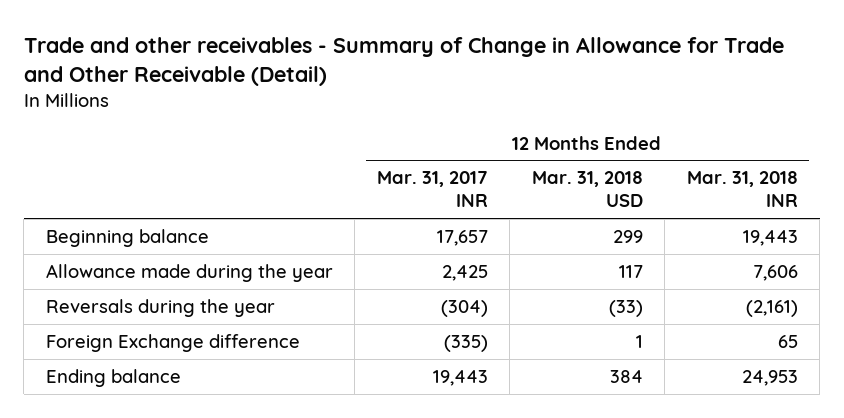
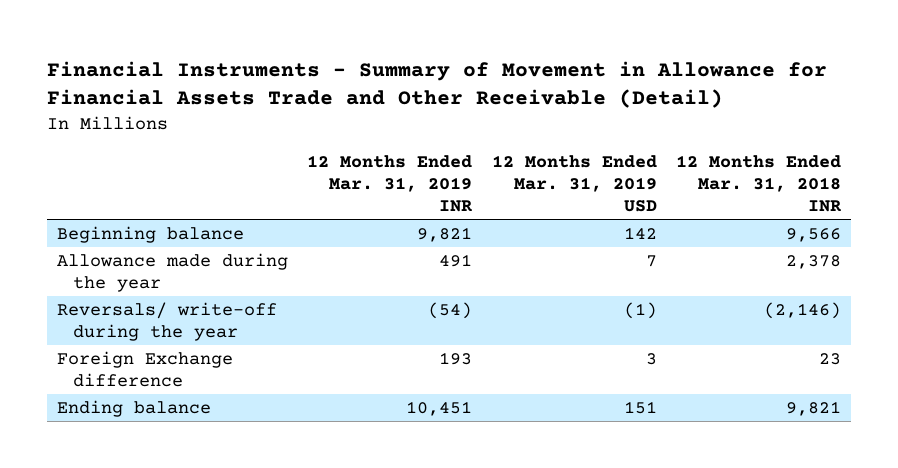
- Trade and other receivables - Summary of Change in Allowance for Trade and Other Receivable (Detail)
+ Financial Instruments - Summary of Movement in Allowance for Financial Assets Trade and Other Receivable (Detail)
- | 12 Months Ended Mar. 31, 2017 INR | 12 Months Ended Mar. 31, 2018 USD | 12 Months Ended Mar. 31, 2018 INR
+ | 12 Months Ended Mar. 31, 2019 INR | 12 Months Ended Mar. 31, 2019 USD | 12 Months Ended Mar. 31, 2018 INR
- Beginning balance | 17,657 | 299 | 19,443
- Allowance made during the year | 2,425 | 117 | 7,606
- Reversals during the year | (304) | (33) | (2,161)
- Foreign Exchange difference | (335) | 1 | 65
- Ending balance | 19,443 | 384 | 24,953
+ Beginning balance | 9,821 | 142 | 9,566
+ Allowance made during the year | 491 | 7 | 2,378
+ Reversals/ write-off during the year | (54) | (1) | (2,146)
+ Foreign Exchange difference | 193 | 3 | 23
+ Ending balance | 10,451 | 151 | 9,821

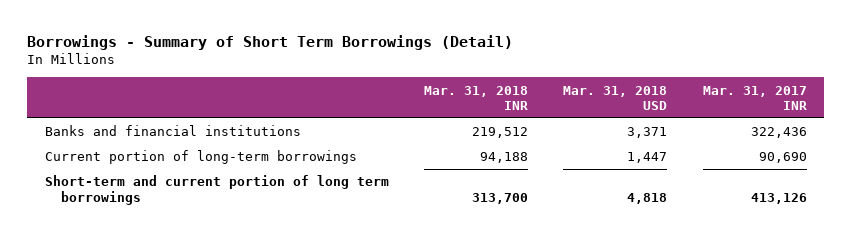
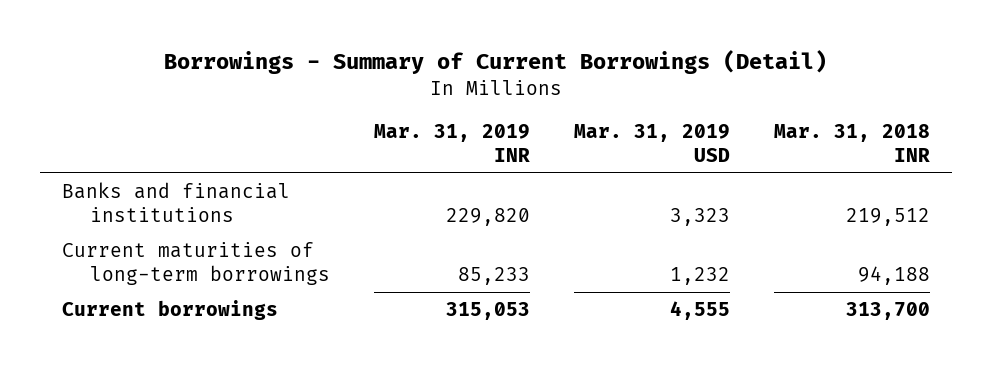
- Borrowings - Summary of Short Term Borrowings (Detail)
+ Borrowings - Summary of Current Borrowings (Detail)
- | Mar. 31, 2018 INR | Mar. 31, 2018 USD | Mar. 31, 2017 INR
+ | Mar. 31, 2019 INR | Mar. 31, 2019 USD | Mar. 31, 2018 INR
- Current portion of long-term borrowings | 94,188 | 1,447 | 90,690
- Short-term and current portion of long term borrowings | 313,700 | 4,818 | 413,126
+ Current maturities of long-term borrowings | 85,233 | 1,232 | 94,188
+ Current borrowings | 315,053 | 4,555 | 313,700

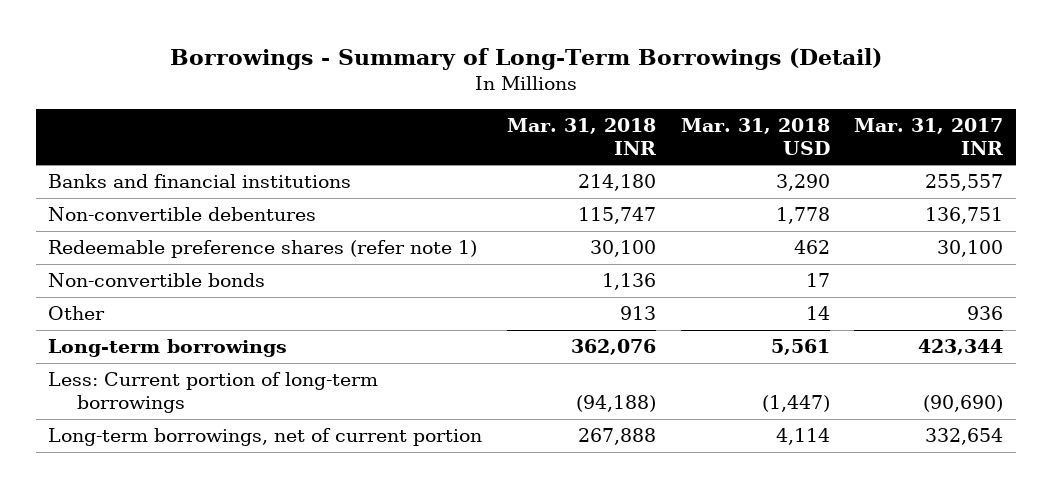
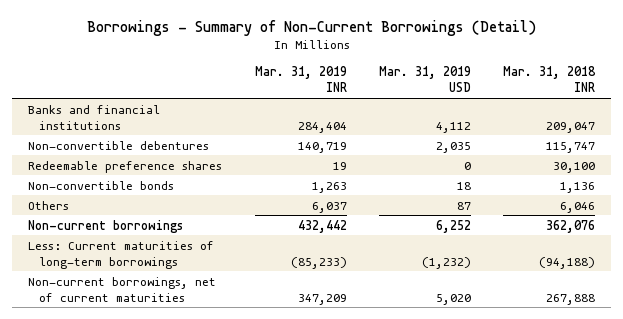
- Borrowings - Summary of Long-Term Borrowings (Detail)
+ Borrowings - Summary of Non-Current Borrowings (Detail)
- | Mar. 31, 2018 INR | Mar. 31, 2018 USD | Mar. 31, 2017 INR
+ | Mar. 31, 2019 INR | Mar. 31, 2019 USD | Mar. 31, 2018 INR
- Banks and financial institutions | 214,180 | 3,290 | 255,557
+ Banks and financial institutions | 284,404 | 4,112 | 209,047
- Redeemable preference shares (refer note 1) | 30,100 | 462 | 30,100
+ Redeemable preference shares | 19 | 0 | 30,100
- Other | 913 | 14 | 936
- Long-term borrowings | 362,076 | 5,561 | 423,344
- Less: Current portion of long-term borrowings | (94,188) | (1,447) | (90,690)
- Long-term borrowings, net of current portion | 267,888 | 4,114 | 332,654
+ Others | 6,037 | 87 | 6,046
+ Non-current borrowings | 432,442 | 6,252 | 362,076
+ Less: Current maturities of long-term borrowings | (85,233) | (1,232) | (94,188)
+ Non-current borrowings, net of current maturities | 347,209 | 5,020 | 267,888

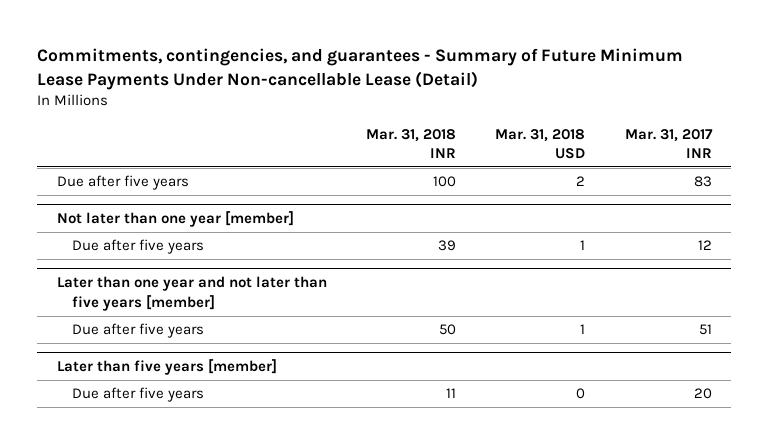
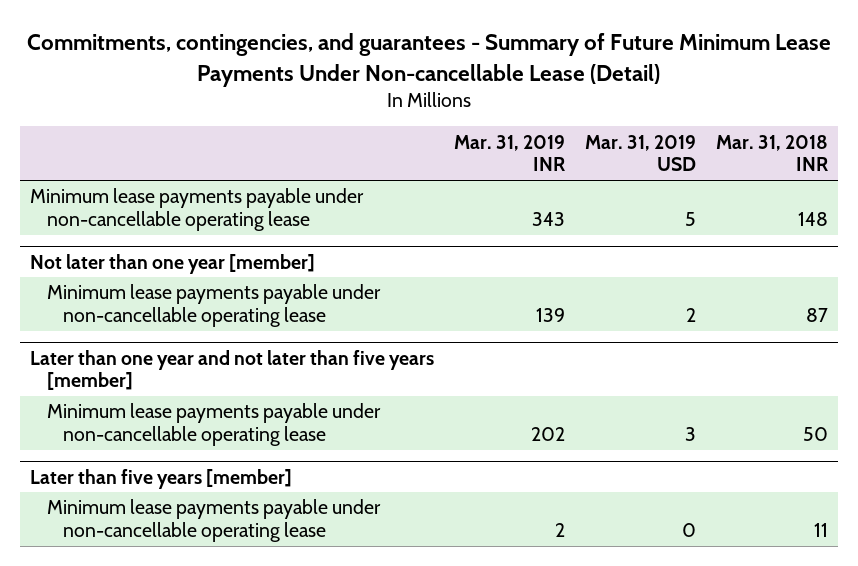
- | Mar. 31, 2018 INR | Mar. 31, 2018 USD | Mar. 31, 2017 INR
+ | Mar. 31, 2019 INR | Mar. 31, 2019 USD | Mar. 31, 2018 INR
- Due after five years | 100 | 2 | 83
+ Minimum lease payments payable under non-cancellable operating lease | 343 | 5 | 148
@ Not later than one year [member]
- Due after five years | 39 | 1 | 12
+ Minimum lease payments payable under non-cancellable operating lease | 139 | 2 | 87
@ Later than one year and not later than five years [member]
- Due after five years | 50 | 1 | 51
+ Minimum lease payments payable under non-cancellable operating lease | 202 | 3 | 50
@ Later than five years [member]
- Due after five years | 11 | 0 | 20
+ Minimum lease payments payable under non-cancellable operating lease | 2 | 0 | 11

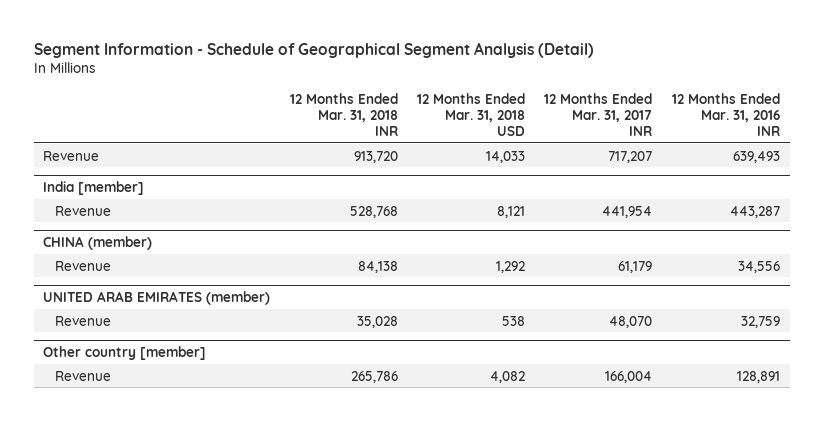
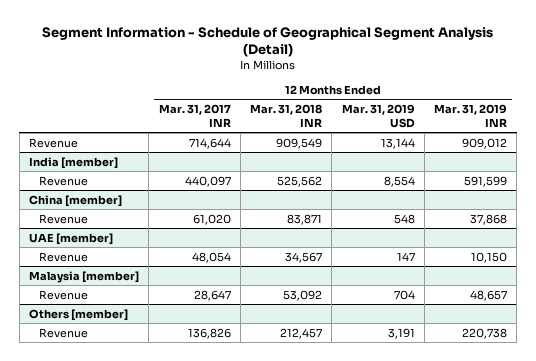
- | 12 Months Ended Mar. 31, 2018 INR | 12 Months Ended Mar. 31, 2018 USD | 12 Months Ended Mar. 31, 2017 INR | 12 Months Ended Mar. 31, 2016 INR
+ | 12 Months Ended Mar. 31, 2017 INR | 12 Months Ended Mar. 31, 2018 INR | 12 Months Ended Mar. 31, 2019 USD | 12 Months Ended Mar. 31, 2019 INR
- Revenue | 913,720 | 14,033 | 717,207 | 639,493
+ Revenue | 714,644 | 909,549 | 13,144 | 909,012
@ India [member]
- Revenue | 528,768 | 8,121 | 441,954 | 443,287
- CHINA (member)
- Revenue | 84,138 | 1,292 | 61,179 | 34,556
- UNITED ARAB EMIRATES (member)
- Revenue | 35,028 | 538 | 48,070 | 32,759
- Other country [member]
- Revenue | 265,786 | 4,082 | 166,004 | 128,891
@ India [member]
+ Revenue | 440,097 | 525,562 | 8,554 | 591,599
+ China [member]
+ Revenue | 61,020 | 83,871 | 548 | 37,868
+ UAE [member]
+ Revenue | 48,054 | 34,567 | 147 | 10,150
+ Malaysia [member]
+ Revenue | 28,647 | 53,092 | 704 | 48,657
+ Others [member]
+ Revenue | 136,826 | 212,457 | 3,191 | 220,738

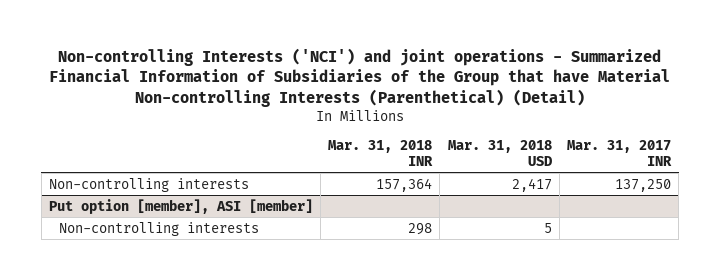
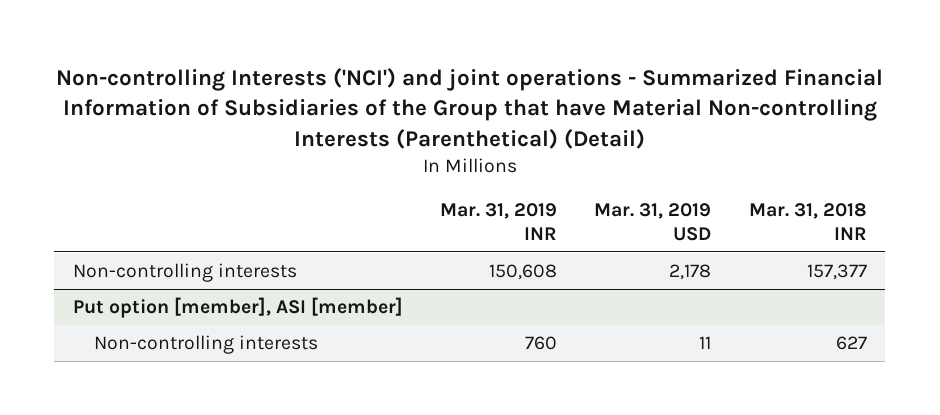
- | Mar. 31, 2018 INR | Mar. 31, 2018 USD | Mar. 31, 2017 INR
+ | Mar. 31, 2019 INR | Mar. 31, 2019 USD | Mar. 31, 2018 INR
- Non-controlling interests | 157,364 | 2,417 | 137,250
+ Non-controlling interests | 150,608 | 2,178 | 157,377
@ Put option [member], ASI [member]
- Non-controlling interests | 298 | 5 |
+ Non-controlling interests | 760 | 11 | 627

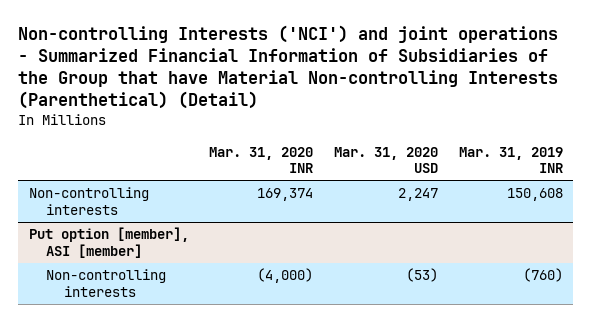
- | Mar. 31, 2019 INR | Mar. 31, 2019 USD | Mar. 31, 2018 INR
+ | Mar. 31, 2020 INR | Mar. 31, 2020 USD | Mar. 31, 2019 INR
@ Put option [member], ASI [member]
- Non-controlling interests | 760 | 11 | 627
+ Non-controlling interests | (4,000) | (53) | (760)

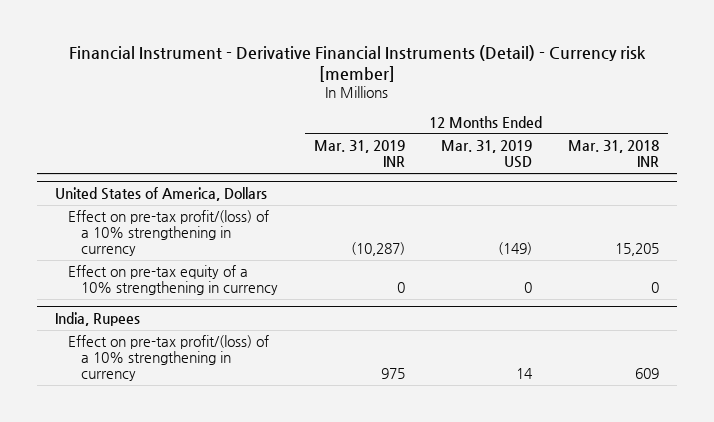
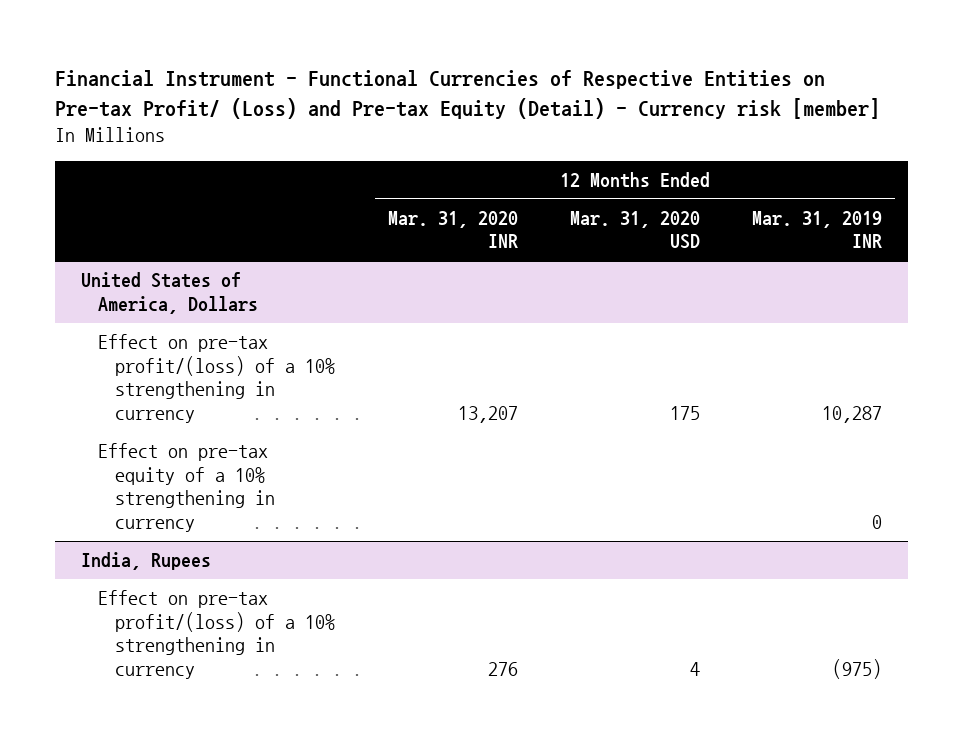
- Financial Instrument - Derivative Financial Instruments (Detail) - Currency risk [member]
+ Financial Instrument - Functional Currencies of Respective Entities on Pre-tax Profit/ (Loss) and Pre-tax Equity (Detail) - Currency risk [member]
- | 12 Months Ended Mar. 31, 2019 INR | 12 Months Ended Mar. 31, 2019 USD | 12 Months Ended Mar. 31, 2018 INR
+ | 12 Months Ended Mar. 31, 2020 INR | 12 Months Ended Mar. 31, 2020 USD | 12 Months Ended Mar. 31, 2019 INR
@ United States of America, Dollars
- Effect on pre-tax profit/(loss) of a 10% strengthening in currency | (10,287) | (149) | 15,205
+ Effect on pre-tax profit/(loss) of a 10% strengthening in currency | 13,207 | 175 | 10,287
@ India, Rupees
- Effect on pre-tax profit/(loss) of a 10% strengthening in currency | 975 | 14 | 609
+ Effect on pre-tax profit/(loss) of a 10% strengthening in currency | 276 | 4 | (975)

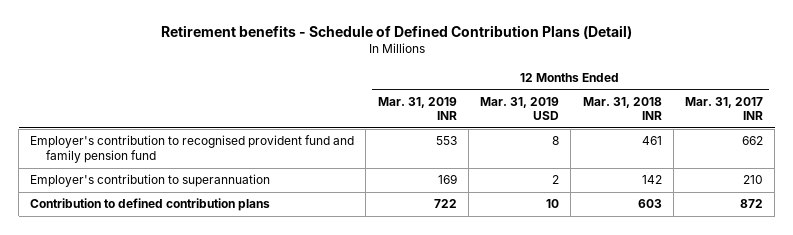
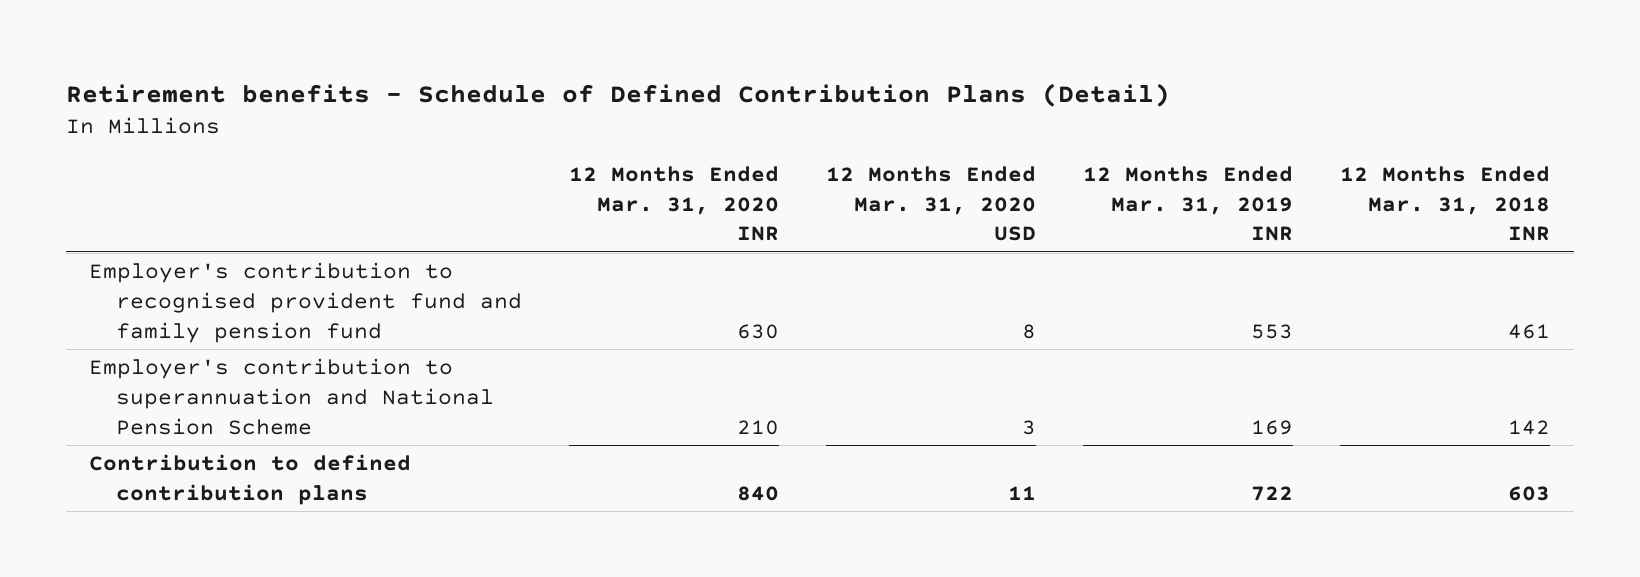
- | 12 Months Ended Mar. 31, 2019 INR | 12 Months Ended Mar. 31, 2019 USD | 12 Months Ended Mar. 31, 2018 INR | 12 Months Ended Mar. 31, 2017 INR
+ | 12 Months Ended Mar. 31, 2020 INR | 12 Months Ended Mar. 31, 2020 USD | 12 Months Ended Mar. 31, 2019 INR | 12 Months Ended Mar. 31, 2018 INR
- Employer's contribution to superannuation | 169 | 2 | 142 | 210
+ Employer's contribution to superannuation and National Pension Scheme | 210 | 3 | 169 | 142

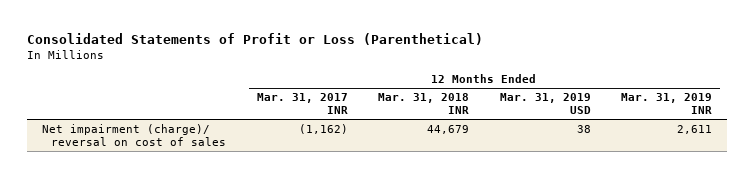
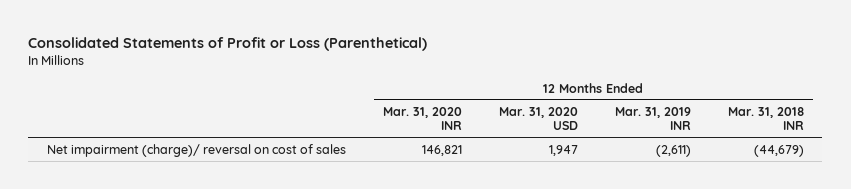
- | 12 Months Ended Mar. 31, 2017 INR | 12 Months Ended Mar. 31, 2018 INR | 12 Months Ended Mar. 31, 2019 USD | 12 Months Ended Mar. 31, 2019 INR
+ | 12 Months Ended Mar. 31, 2020 INR | 12 Months Ended Mar. 31, 2020 USD | 12 Months Ended Mar. 31, 2019 INR | 12 Months Ended Mar. 31, 2018 INR
- Net impairment (charge)/ reversal on cost of sales | (1,162) | 44,679 | 38 | 2,611
+ Net impairment (charge)/ reversal on cost of sales | 146,821 | 1,947 | (2,611) | (44,679)

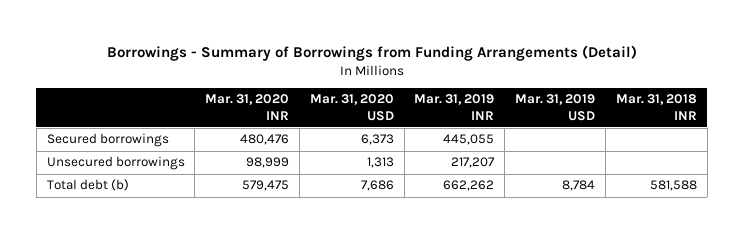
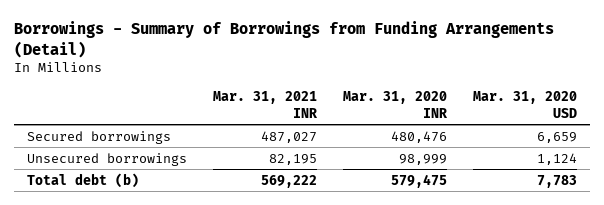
- | Mar. 31, 2020 INR | Mar. 31, 2020 USD | Mar. 31, 2019 INR | Mar. 31, 2019 USD | Mar. 31, 2018 INR
+ | Mar. 31, 2021 INR | Mar. 31, 2020 INR | Mar. 31, 2020 USD
- Secured borrowings | 480,476 | 6,373 | 445,055 | |
- Unsecured borrowings | 98,999 | 1,313 | 217,207 | |
- Total debt (b) | 579,475 | 7,686 | 662,262 | 8,784 | 581,588
+ Secured borrowings | 487,027 | 480,476 | 6,659
+ Unsecured borrowings | 82,195 | 98,999 | 1,124
+ Total debt (b) | 569,222 | 579,475 | 7,783

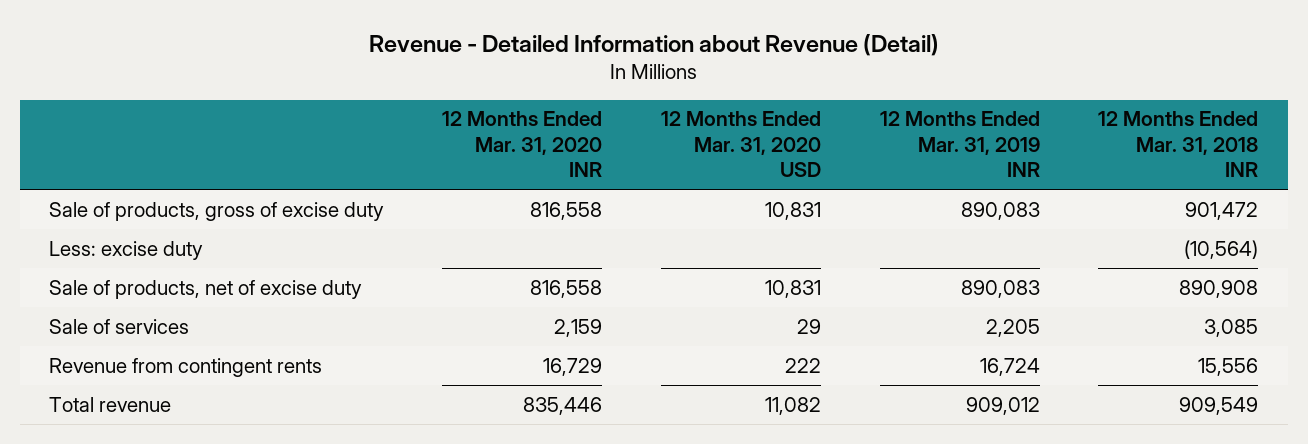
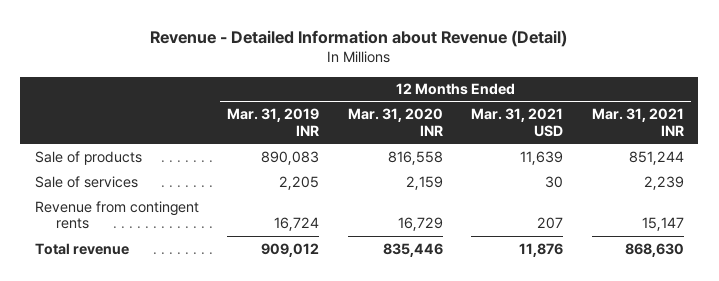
- | 12 Months Ended Mar. 31, 2020 INR | 12 Months Ended Mar. 31, 2020 USD | 12 Months Ended Mar. 31, 2019 INR | 12 Months Ended Mar. 31, 2018 INR
+ | 12 Months Ended Mar. 31, 2019 INR | 12 Months Ended Mar. 31, 2020 INR | 12 Months Ended Mar. 31, 2021 USD | 12 Months Ended Mar. 31, 2021 INR
- Sale of products, gross of excise duty | 816,558 | 10,831 | 890,083 | 901,472
- Less: excise duty | | | | (10,564)
- Sale of products, net of excise duty | 816,558 | 10,831 | 890,083 | 890,908
+ Sale of products | 890,083 | 816,558 | 11,639 | 851,244

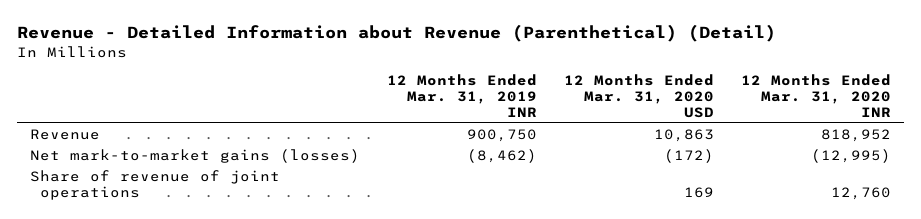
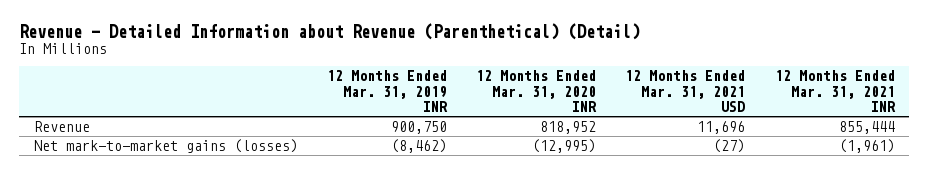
- | 12 Months Ended Mar. 31, 2019 INR | 12 Months Ended Mar. 31, 2020 USD | 12 Months Ended Mar. 31, 2020 INR
+ | 12 Months Ended Mar. 31, 2019 INR | 12 Months Ended Mar. 31, 2020 INR | 12 Months Ended Mar. 31, 2021 USD | 12 Months Ended Mar. 31, 2021 INR
- Share of revenue of joint operations | | 169 | 12,760

